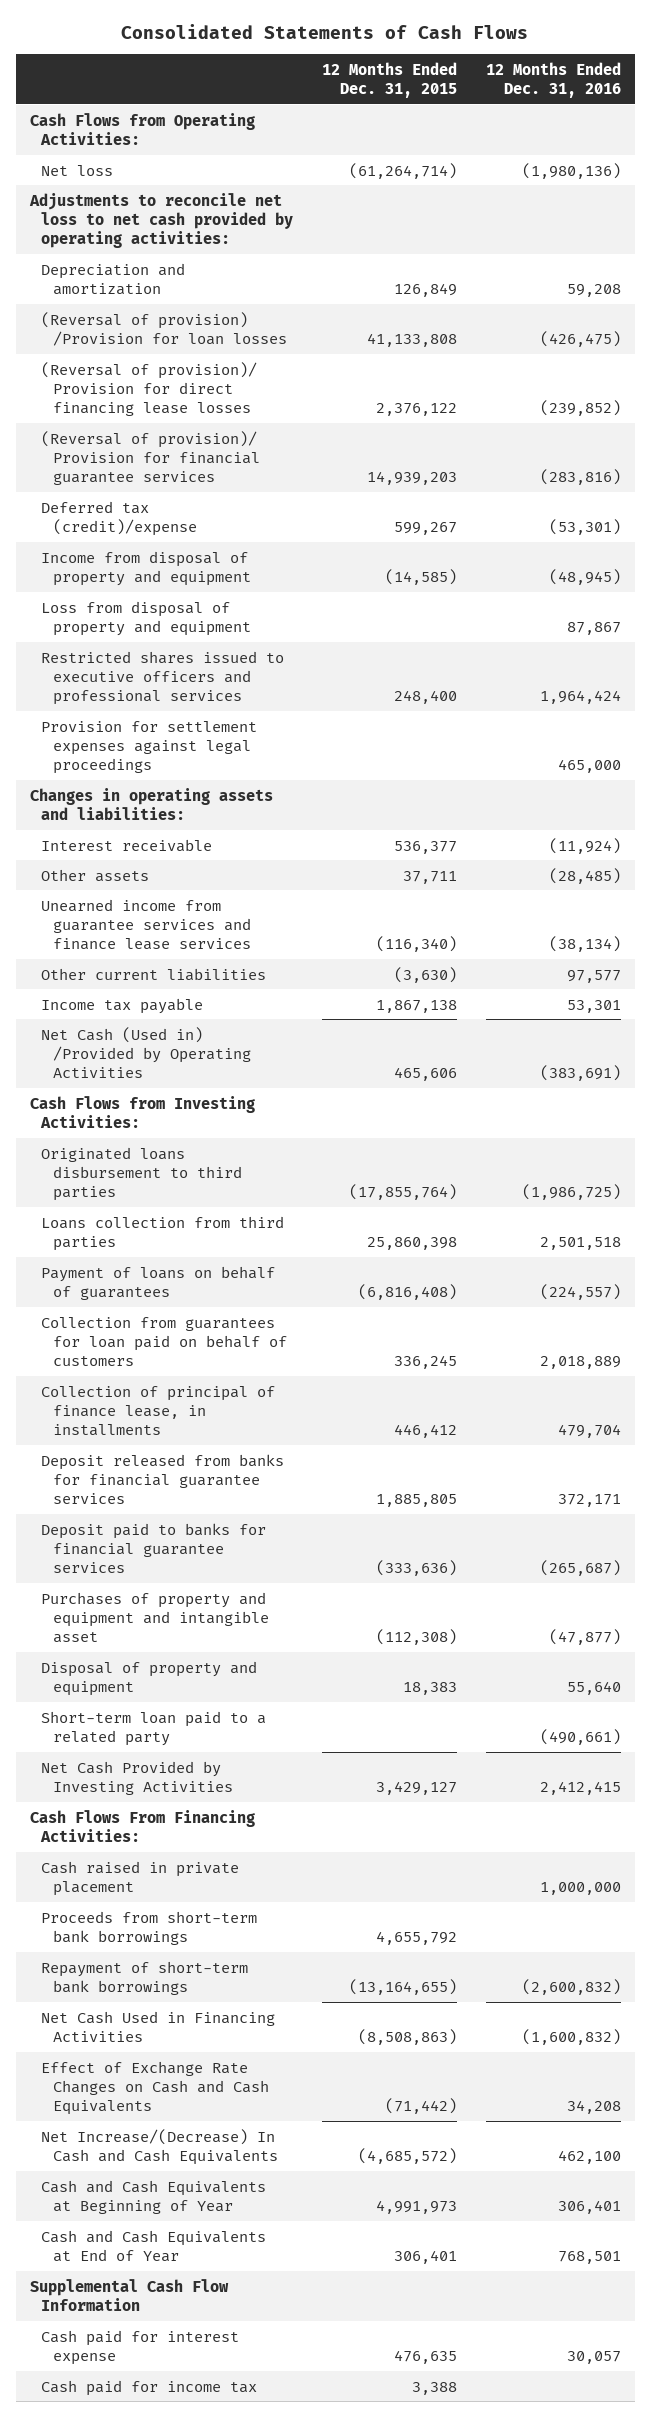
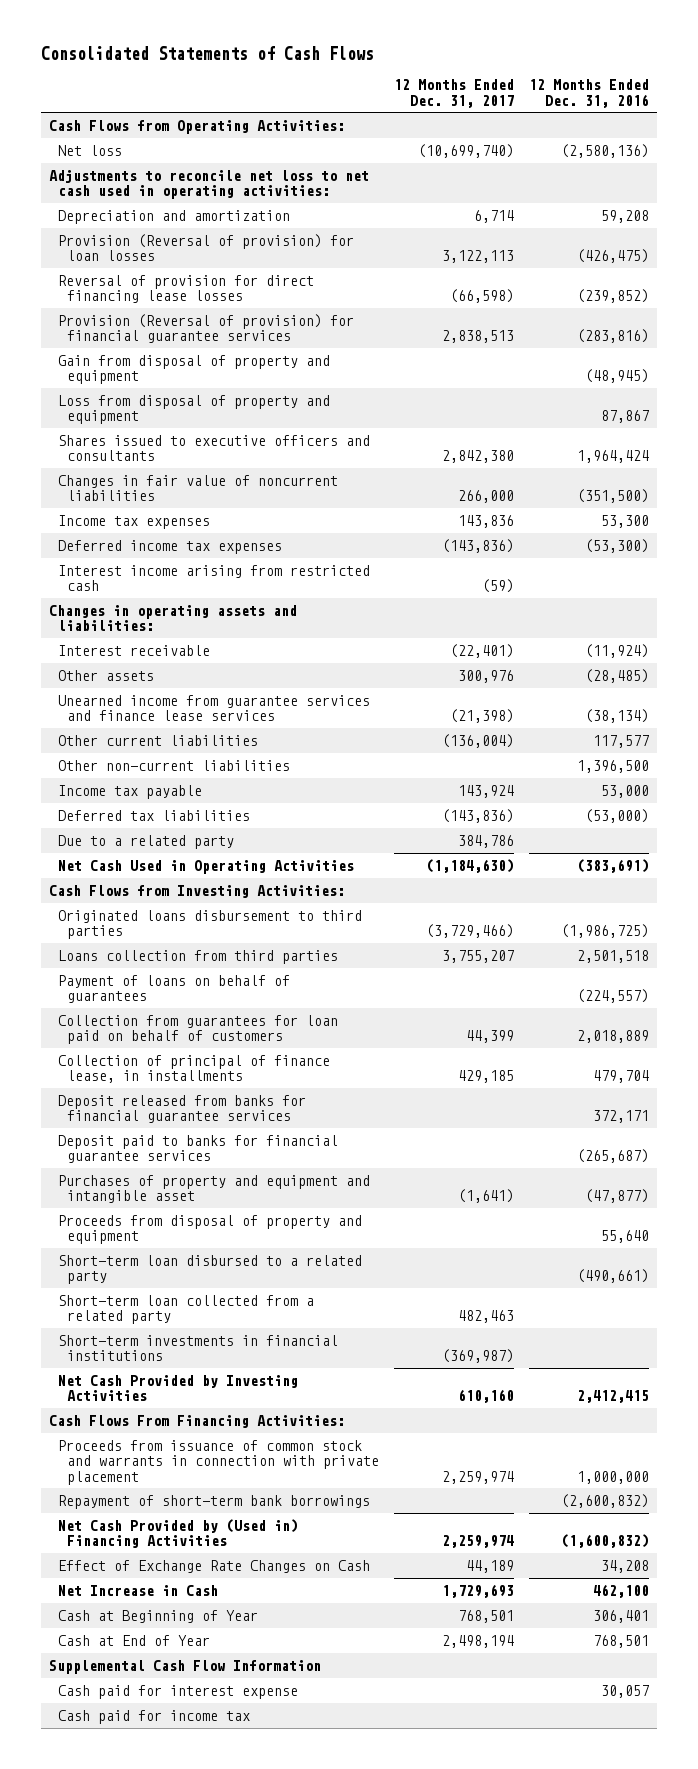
- | 12 Months Ended Dec. 31, 2015 | 12 Months Ended Dec. 31, 2016
+ | 12 Months Ended Dec. 31, 2017 | 12 Months Ended Dec. 31, 2016
- Net loss | (61,264,714) | (1,980,136)
- Adjustments to reconcile net loss to net cash provided by operating activities:
+ Net loss | (10,699,740) | (2,580,136)
+ Adjustments to reconcile net loss to net cash used in operating activities:
- (Reversal of provision) /Provision for loan losses | 41,133,808 | (426,475)
- (Reversal of provision)/ Provision for direct financing lease losses | 2,376,122 | (239,852)
- (Reversal of provision)/ Provision for financial guarantee services | 14,939,203 | (283,816)
- Deferred tax (credit)/expense | 599,267 | (53,301)
- Income from disposal of property and equipment | (14,585) | (48,945)
+ Provision (Reversal of provision) for loan losses | 3,122,113 | (426,475)
+ Reversal of provision for direct financing lease losses | (66,598) | (239,852)
+ Provision (Reversal of provision) for financial guarantee services | 2,838,513 | (283,816)
+ Gain from disposal of property and equipment | | (48,945)
- Restricted shares issued to executive officers and professional services | 248,400 | 1,964,424
- Provision for settlement expenses against legal proceedings | | 465,000
+ Shares issued to executive officers and consultants | 2,842,380 | 1,964,424
+ Changes in fair value of noncurrent liabilities | 266,000 | (351,500)
+ Income tax expenses | 143,836 | 53,300
+ Deferred income tax expenses | (143,836) | (53,300)
+ Interest income arising from restricted cash | (59) |
- Other current liabilities | (3,630) | 97,577
- Income tax payable | 1,867,138 | 53,301
- Net Cash (Used in) /Provided by Operating Activities | 465,606 | (383,691)
+ Other current liabilities | (136,004) | 117,577
+ Other non-current liabilities | | 1,396,500
+ Income tax payable | 143,924 | 53,000
+ Deferred tax liabilities | (143,836) | (53,000)
+ Due to a related party | 384,786 |
+ Net Cash Used in Operating Activities | (1,184,630) | (383,691)
- Disposal of property and equipment | 18,383 | 55,640
- Short-term loan paid to a related party | | (490,661)
+ Proceeds from disposal of property and equipment | | 55,640
+ Short-term loan disbursed to a related party | | (490,661)
+ Short-term loan collected from a related party | 482,463 |
+ Short-term investments in financial institutions | (369,987) |
- Cash raised in private placement | | 1,000,000
- Proceeds from short-term bank borrowings | 4,655,792 |
+ Proceeds from issuance of common stock and warrants in connection with private placement | 2,259,974 | 1,000,000
- Net Cash Used in Financing Activities | (8,508,863) | (1,600,832)
- Effect of Exchange Rate Changes on Cash and Cash Equivalents | (71,442) | 34,208
- Net Increase/(Decrease) In Cash and Cash Equivalents | (4,685,572) | 462,100
- Cash and Cash Equivalents at Beginning of Year | 4,991,973 | 306,401
- Cash and Cash Equivalents at End of Year | 306,401 | 768,501
+ Net Cash Provided by (Used in) Financing Activities | 2,259,974 | (1,600,832)
+ Effect of Exchange Rate Changes on Cash | 44,189 | 34,208
+ Net Increase in Cash | 1,729,693 | 462,100
+ Cash at Beginning of Year | 768,501 | 306,401
+ Cash at End of Year | 2,498,194 | 768,501

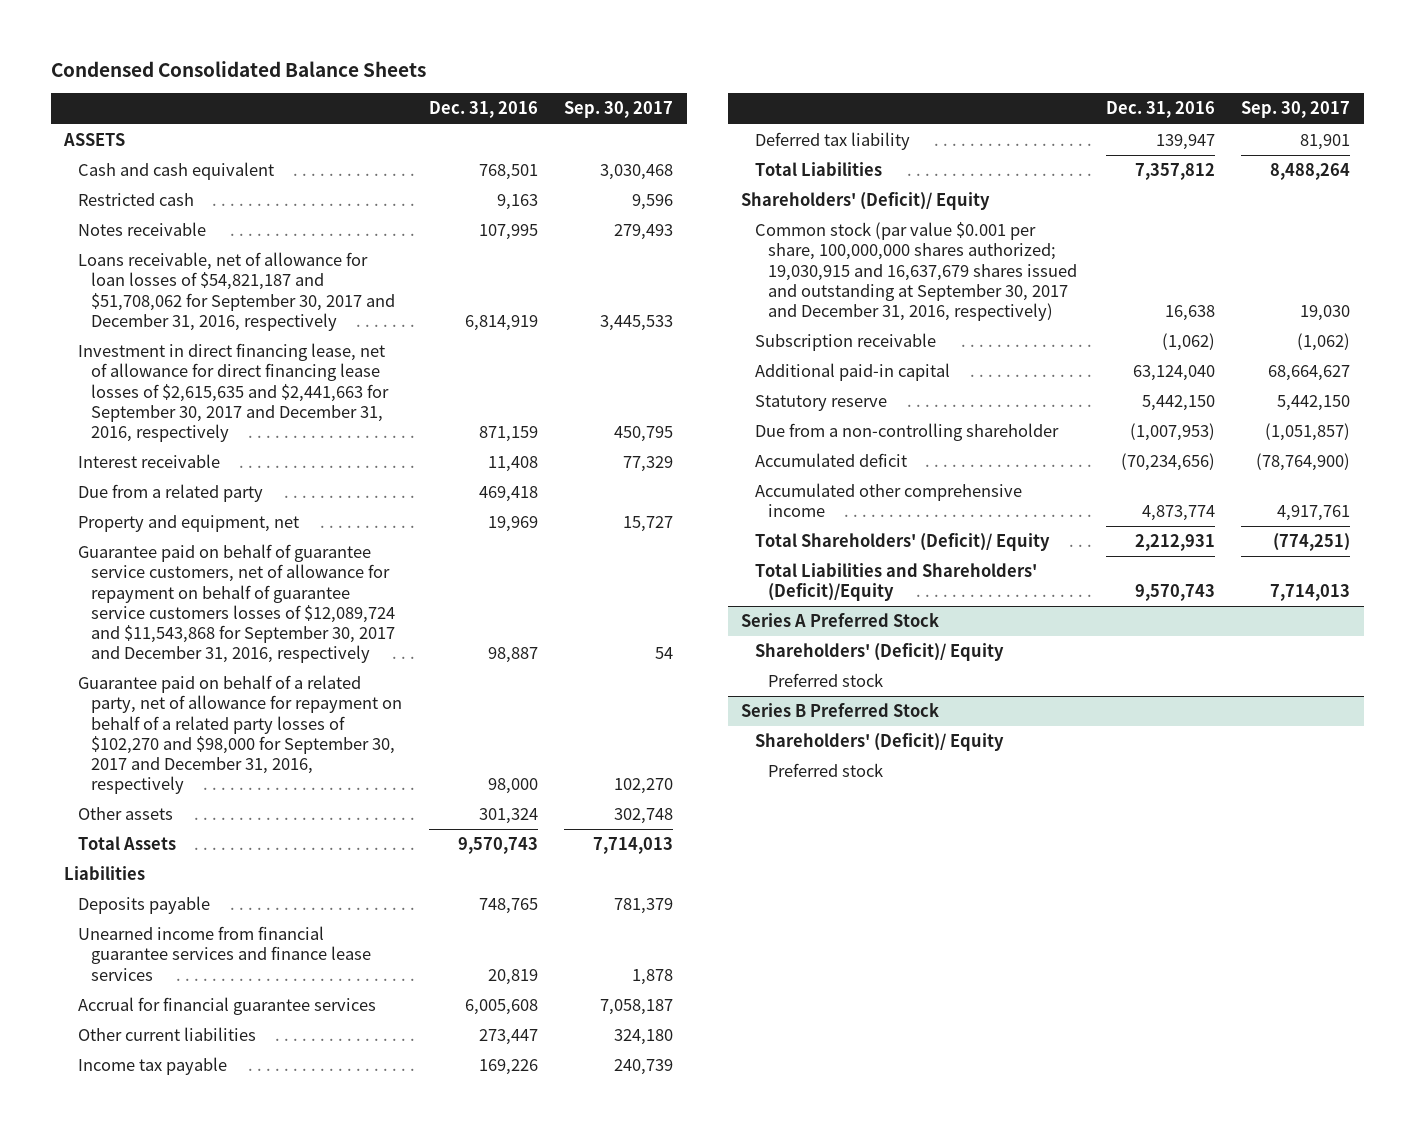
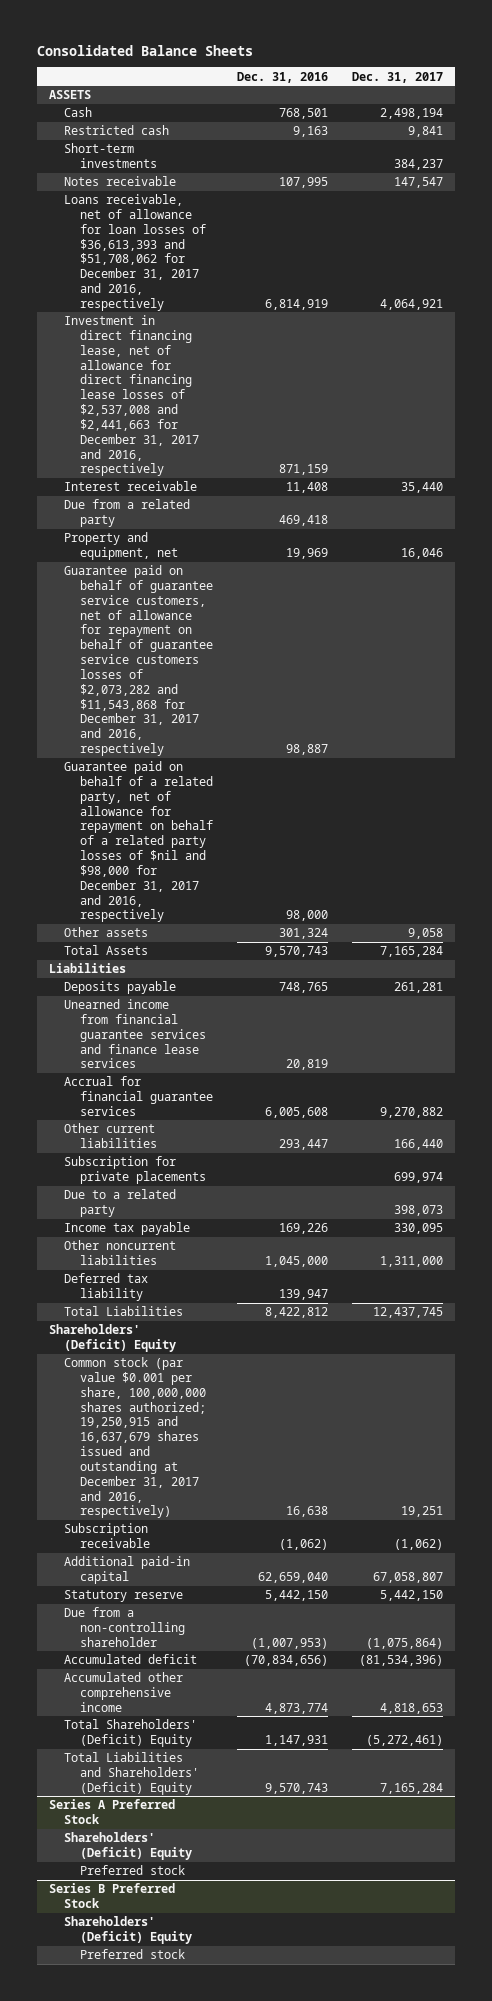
- Condensed Consolidated Balance Sheets
+ Consolidated Balance Sheets
- | Dec. 31, 2016 | Sep. 30, 2017
+ | Dec. 31, 2016 | Dec. 31, 2017
- Cash and cash equivalent | 768,501 | 3,030,468
+ Cash | 768,501 | 2,498,194
+ Short-term investments | | 384,237
- Loans receivable, net of allowance for loan losses of $54,821,187 and $51,708,062 for September 30, 2017 and December 31, 2016, respectively | 6,814,919 | 3,445,533
- Investment in direct financing lease, net of allowance for direct financing lease losses of $2,615,635 and $2,441,663 for September 30, 2017 and December 31, 2016, respectively | 871,159 | 450,795
+ Loans receivable, net of allowance for loan losses of $36,613,393 and $51,708,062 for December 31, 2017 and 2016, respectively | 6,814,919 | 4,064,921
+ Investment in direct financing lease, net of allowance for direct financing lease losses of $2,537,008 and $2,441,663 for December 31, 2017 and 2016, respectively | 871,159 |
- Guarantee paid on behalf of guarantee service customers, net of allowance for repayment on behalf of guarantee service customers losses of $12,089,724 and $11,543,868 for September 30, 2017 and December 31, 2016, respectively | 98,887 | 54
- Guarantee paid on behalf of a related party, net of allowance for repayment on behalf of a related party losses of $102,270 and $98,000 for September 30, 2017 and December 31, 2016, respectively | 98,000 | 102,270
+ Guarantee paid on behalf of guarantee service customers, net of allowance for repayment on behalf of guarantee service customers losses of $2,073,282 and $11,543,868 for December 31, 2017 and 2016, respectively | 98,887 |
+ Guarantee paid on behalf of a related party, net of allowance for repayment on behalf of a related party losses of $nil and $98,000 for December 31, 2017 and 2016, respectively | 98,000 |
- Other current liabilities | 273,447 | 324,180
+ Other current liabilities | 293,447 | 166,440
+ Subscription for private placements | | 699,974
+ Due to a related party | | 398,073
+ Other noncurrent liabilities | 1,045,000 | 1,311,000
- Total Liabilities | 7,357,812 | 8,488,264
- Shareholders' (Deficit)/ Equity
- Common stock (par value $0.001 per share, 100,000,000 shares authorized; 19,030,915 and 16,637,679 shares issued and outstanding at September 30, 2017 and December 31, 2016, respectively) | 16,638 | 19,030
+ Total Liabilities | 8,422,812 | 12,437,745
+ Shareholders' (Deficit) Equity
+ Common stock (par value $0.001 per share, 100,000,000 shares authorized; 19,250,915 and 16,637,679 shares issued and outstanding at December 31, 2017 and 2016, respectively) | 16,638 | 19,251
- Additional paid-in capital | 63,124,040 | 68,664,627
+ Additional paid-in capital | 62,659,040 | 67,058,807
- Accumulated deficit | (70,234,656) | (78,764,900)
+ Accumulated deficit | (70,834,656) | (81,534,396)
- Total Shareholders' (Deficit)/ Equity | 2,212,931 | (774,251)
- Total Liabilities and Shareholders' (Deficit)/Equity | 9,570,743 | 7,714,013
+ Total Shareholders' (Deficit) Equity | 1,147,931 | (5,272,461)
+ Total Liabilities and Shareholders' (Deficit) Equity | 9,570,743 | 7,165,284
@ Series A Preferred Stock
- Shareholders' (Deficit)/ Equity
+ Shareholders' (Deficit) Equity
@ Series B Preferred Stock
- Shareholders' (Deficit)/ Equity
+ Shareholders' (Deficit) Equity

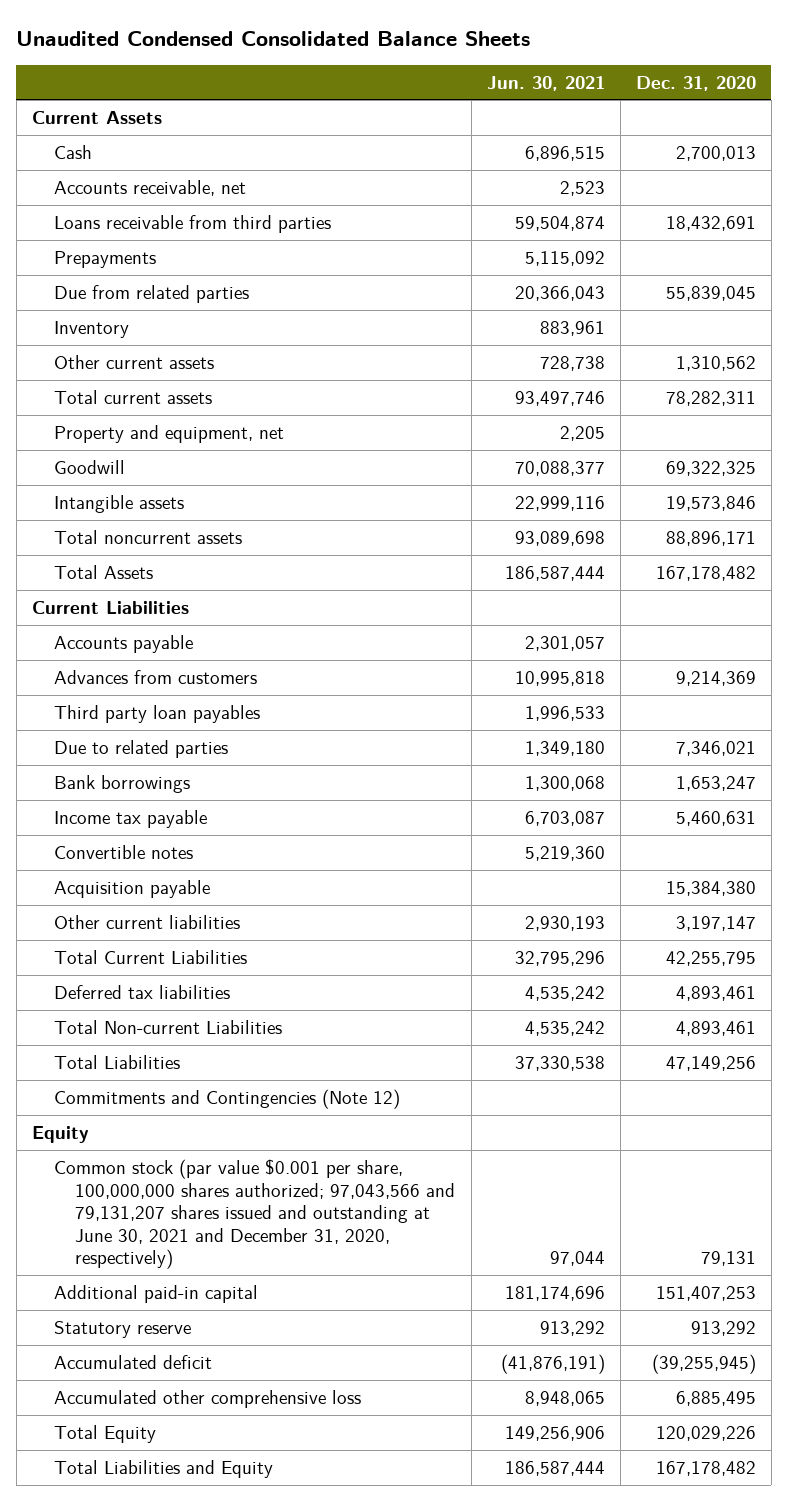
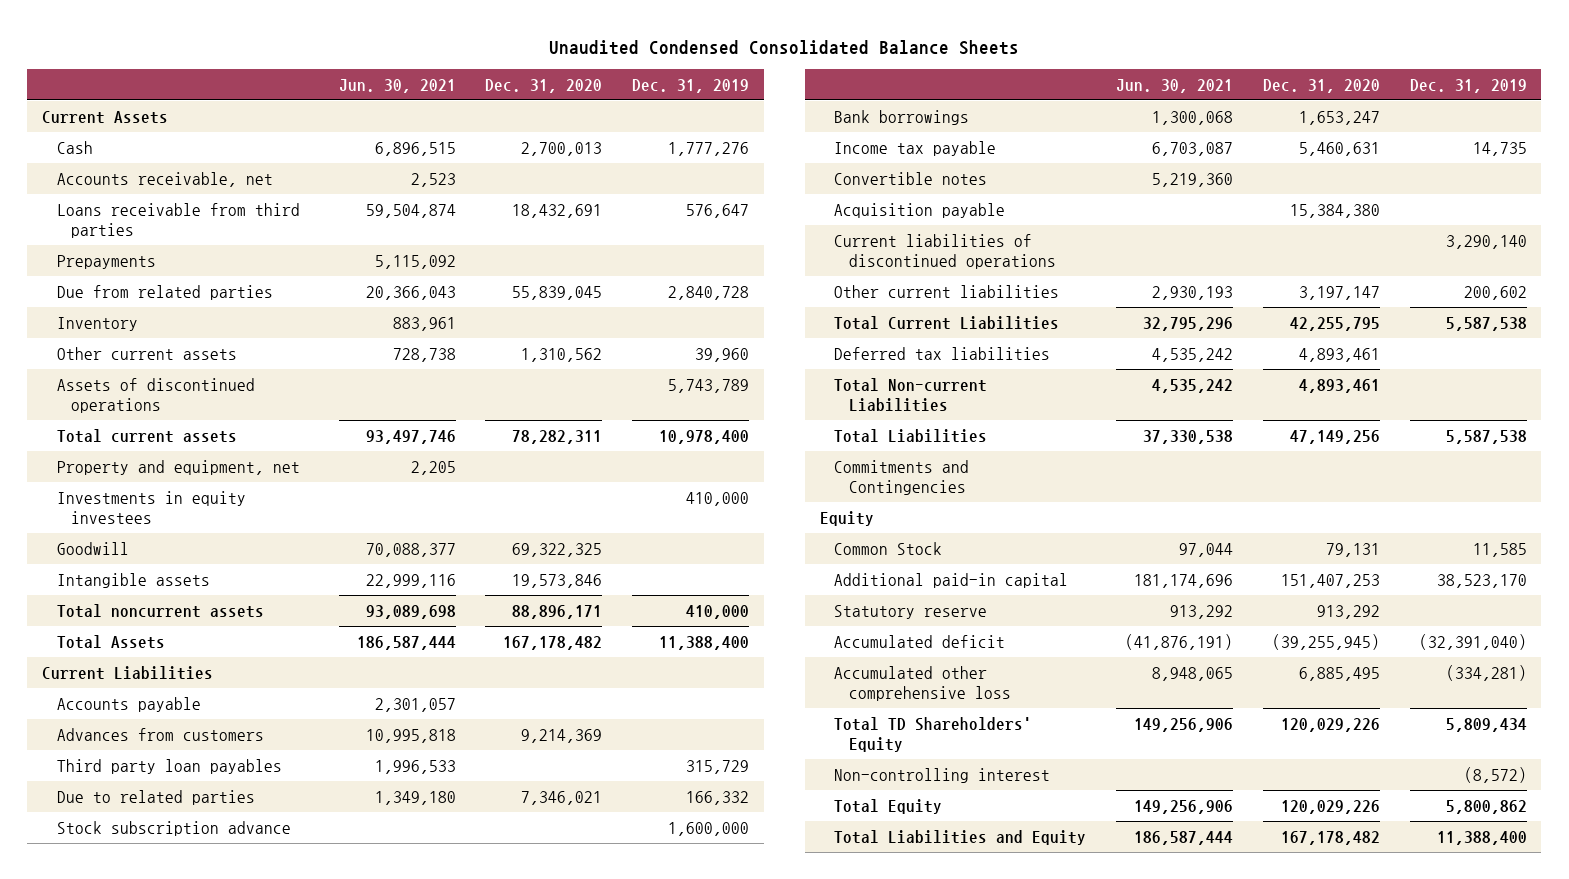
- | Jun. 30, 2021 | Dec. 31, 2020
+ | Jun. 30, 2021 | Dec. 31, 2020 | Dec. 31, 2019
+ Assets of discontinued operations | | | 5,743,789
+ Investments in equity investees | | | 410,000
+ Stock subscription advance | | | 1,600,000
+ Current liabilities of discontinued operations | | | 3,290,140
- Commitments and Contingencies (Note 12)
+ Commitments and Contingencies
- Common stock (par value $0.001 per share, 100,000,000 shares authorized; 97,043,566 and 79,131,207 shares issued and outstanding at June 30, 2021 and December 31, 2020, respectively) | 97,044 | 79,131
+ Common Stock | 97,044 | 79,131 | 11,585
+ Total TD Shareholders' Equity | 149,256,906 | 120,029,226 | 5,809,434
+ Non-controlling interest | | | (8,572)

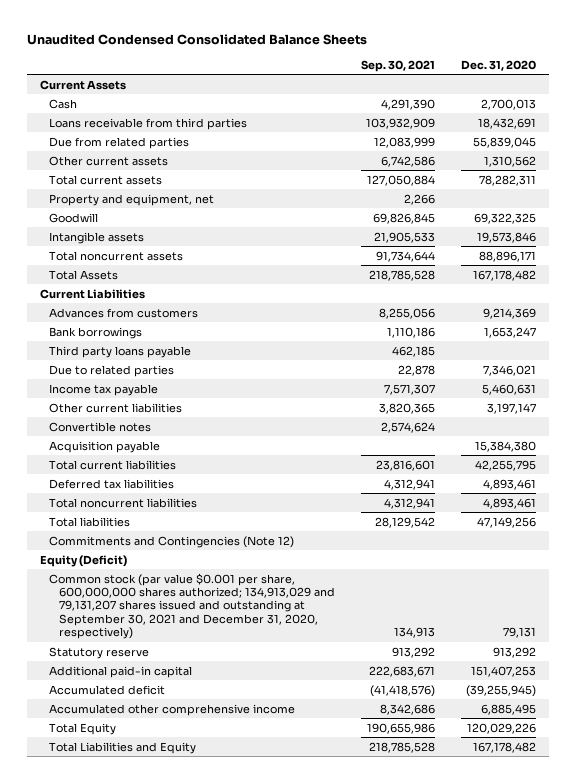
- | Jun. 30, 2021 | Dec. 31, 2020 | Dec. 31, 2019
+ | Sep. 30, 2021 | Dec. 31, 2020
- Accounts receivable, net | 2,523 | |
- Prepayments | 5,115,092 | |
- Inventory | 883,961 | |
- Assets of discontinued operations | | | 5,743,789
- Investments in equity investees | | | 410,000
- Accounts payable | 2,301,057 | |
- Third party loan payables | 1,996,533 | | 315,729
- Stock subscription advance | | | 1,600,000
+ Third party loans payable | 462,185 |
moved down: Due to related parties | 22,878 | 7,346,021
moved up: Other current liabilities | 3,820,365 | 3,197,147
- Current liabilities of discontinued operations | | | 3,290,140
- Total Current Liabilities | 32,795,296 | 42,255,795 | 5,587,538
+ Total current liabilities | 23,816,601 | 42,255,795
- Total Non-current Liabilities | 4,535,242 | 4,893,461 |
- Total Liabilities | 37,330,538 | 47,149,256 | 5,587,538
- Commitments and Contingencies
- Equity
- Common Stock | 97,044 | 79,131 | 11,585
+ Total noncurrent liabilities | 4,312,941 | 4,893,461
+ Total liabilities | 28,129,542 | 47,149,256
+ Commitments and Contingencies (Note 12)
+ Equity (Deficit)
+ Common stock (par value $0.001 per share, 600,000,000 shares authorized; 134,913,029 and 79,131,207 shares issued and outstanding at September 30, 2021 and December 31, 2020, respectively) | 134,913 | 79,131
moved down: Additional paid-in capital | 222,683,671 | 151,407,253
- Accumulated other comprehensive loss | 8,948,065 | 6,885,495 | (334,281)
- Total TD Shareholders' Equity | 149,256,906 | 120,029,226 | 5,809,434
- Non-controlling interest | | | (8,572)
+ Accumulated other comprehensive income | 8,342,686 | 6,885,495

